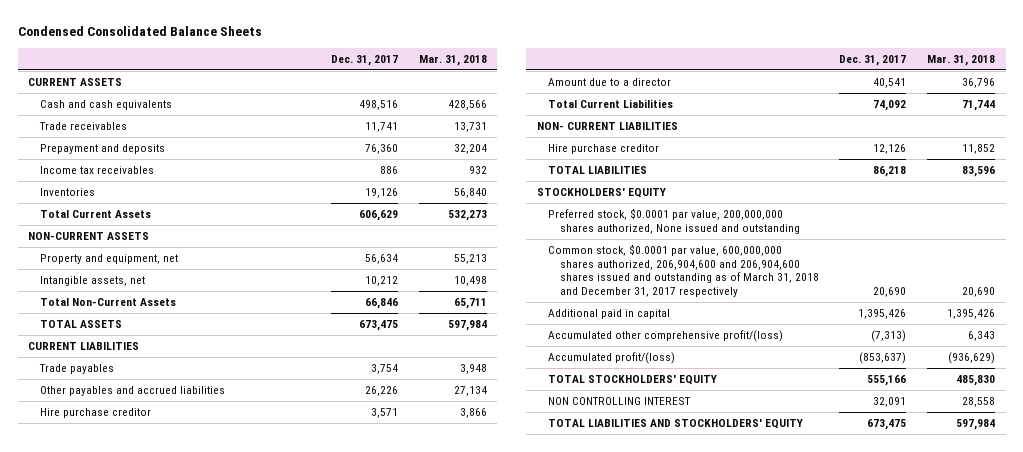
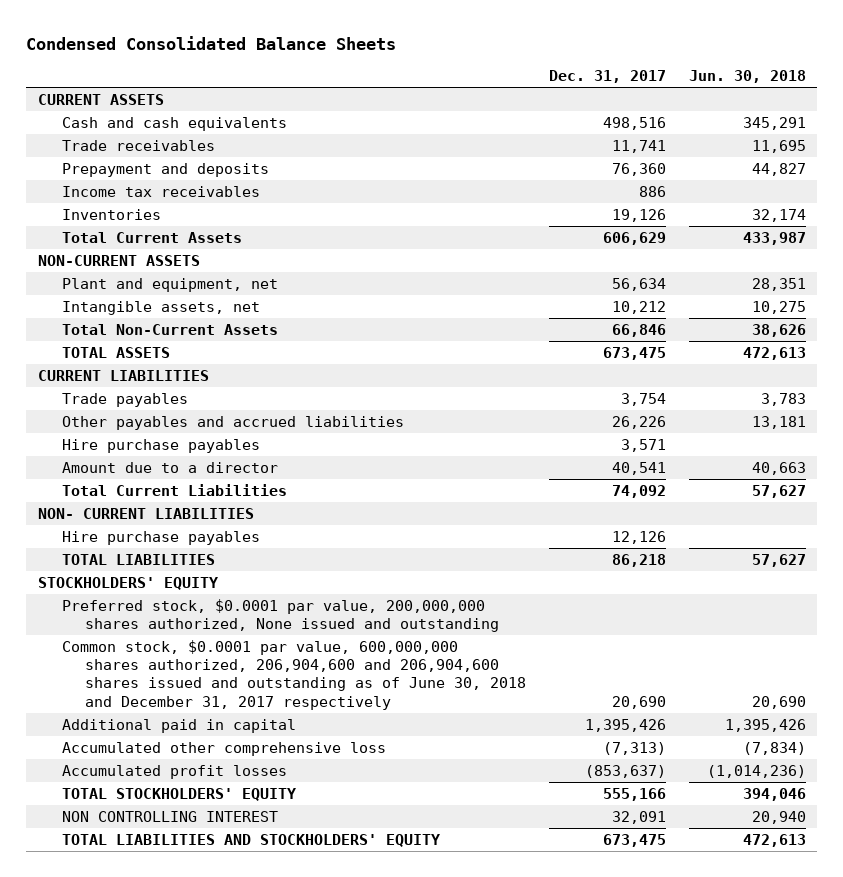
- | Dec. 31, 2017 | Mar. 31, 2018
+ | Dec. 31, 2017 | Jun. 30, 2018
- Property and equipment, net | 56,634 | 55,213
+ Plant and equipment, net | 56,634 | 28,351
- Hire purchase creditor | 3,571 | 3,866
+ Hire purchase payables | 3,571 |
- Hire purchase creditor | 12,126 | 11,852
+ Hire purchase payables | 12,126 |
- Common stock, $0.0001 par value, 600,000,000 shares authorized, 206,904,600 and 206,904,600 shares issued and outstanding as of March 31, 2018 and December 31, 2017 respectively | 20,690 | 20,690
+ Common stock, $0.0001 par value, 600,000,000 shares authorized, 206,904,600 and 206,904,600 shares issued and outstanding as of June 30, 2018 and December 31, 2017 respectively | 20,690 | 20,690
- Accumulated other comprehensive profit/(loss) | (7,313) | 6,343
- Accumulated profit/(loss) | (853,637) | (936,629)
+ Accumulated other comprehensive loss | (7,313) | (7,834)
+ Accumulated profit losses | (853,637) | (1,014,236)

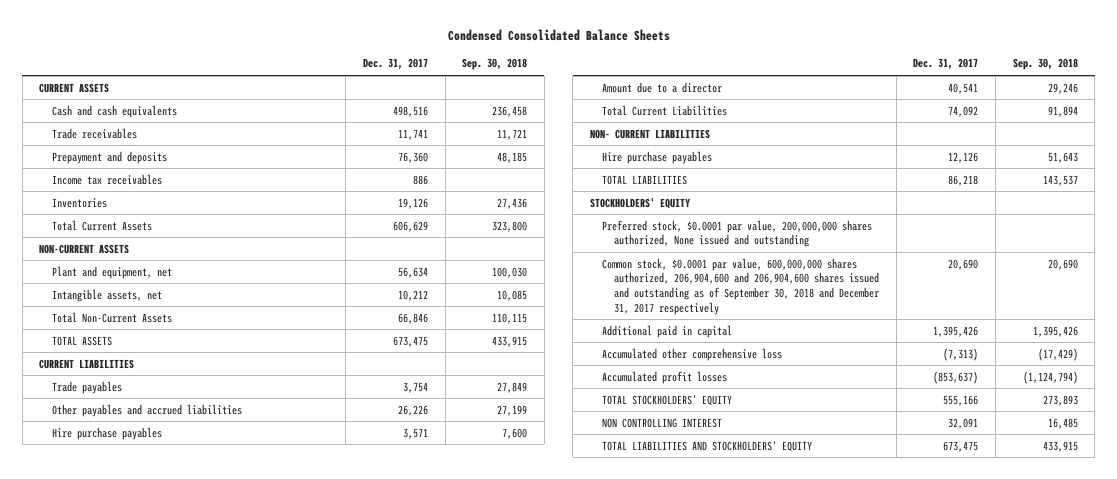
- | Dec. 31, 2017 | Jun. 30, 2018
+ | Dec. 31, 2017 | Sep. 30, 2018
- Common stock, $0.0001 par value, 600,000,000 shares authorized, 206,904,600 and 206,904,600 shares issued and outstanding as of June 30, 2018 and December 31, 2017 respectively | 20,690 | 20,690
+ Common stock, $0.0001 par value, 600,000,000 shares authorized, 206,904,600 and 206,904,600 shares issued and outstanding as of September 30, 2018 and December 31, 2017 respectively | 20,690 | 20,690

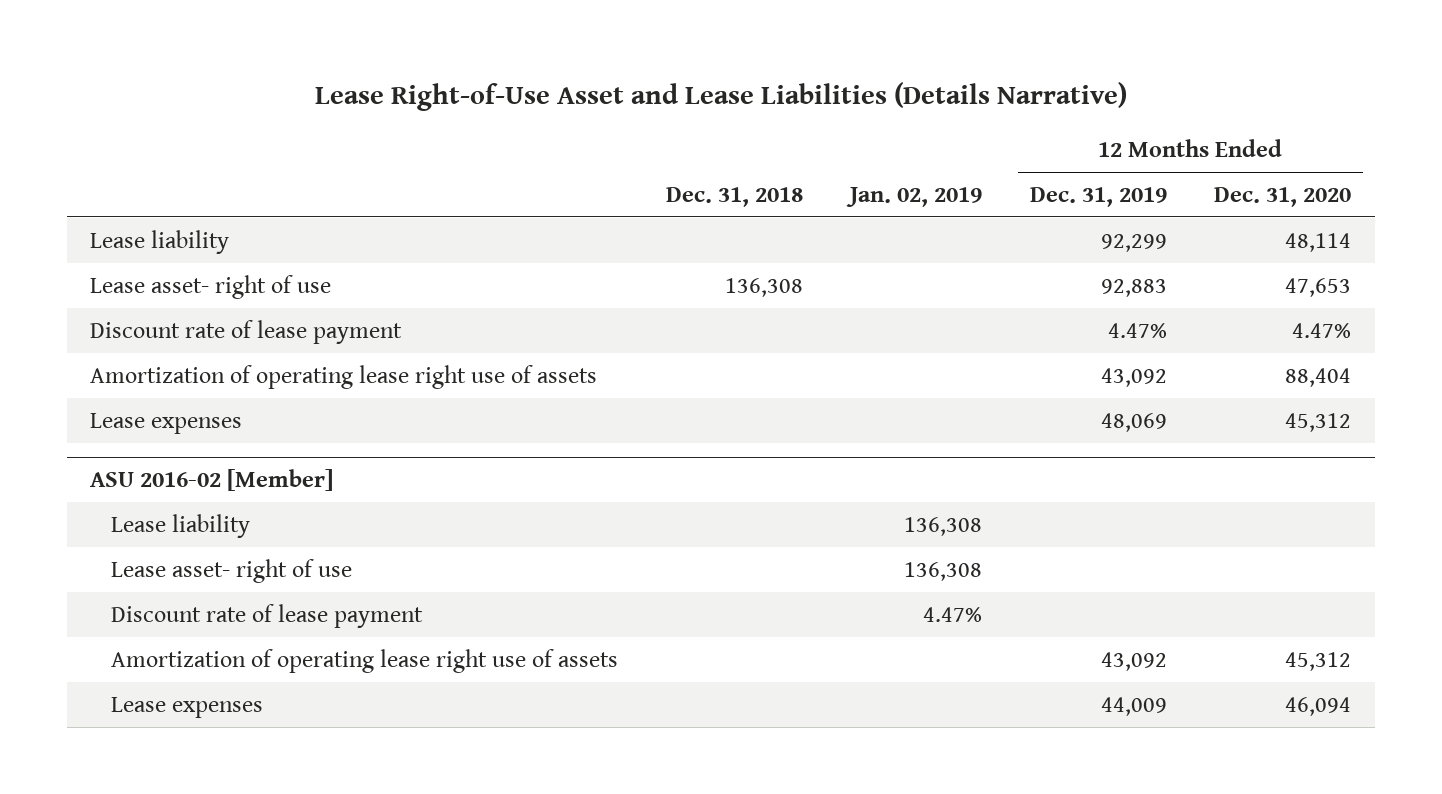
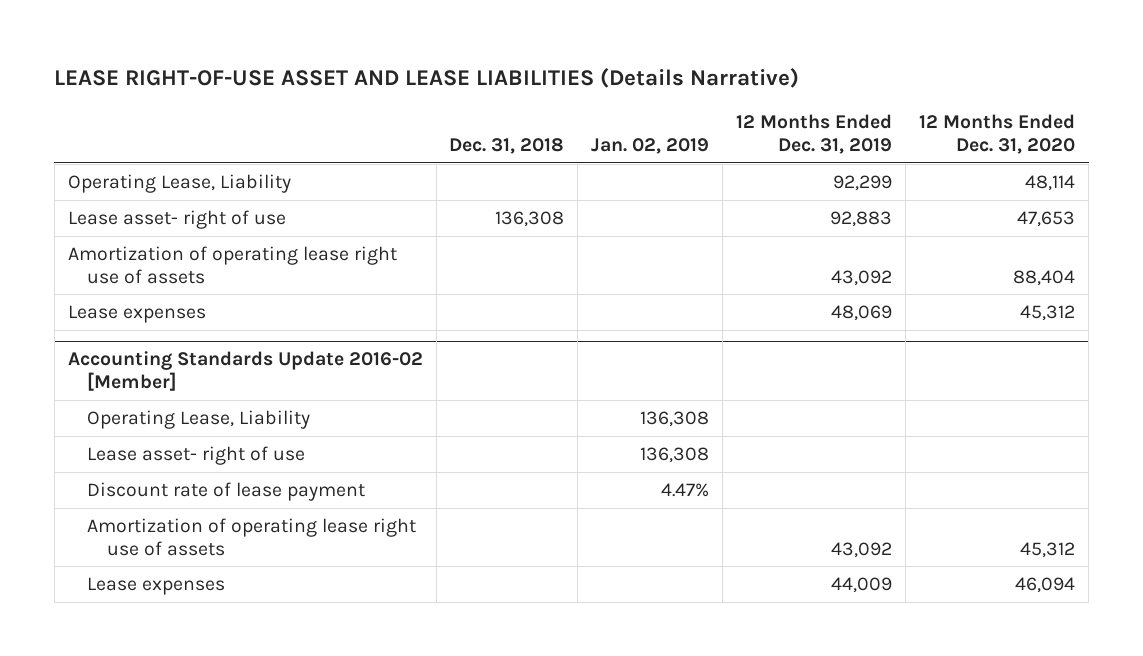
- Lease Right-of-Use Asset and Lease Liabilities (Details Narrative)
+ LEASE RIGHT-OF-USE ASSET AND LEASE LIABILITIES (Details Narrative)
- Lease liability | | | 92,299 | 48,114
+ Operating Lease, Liability | | | 92,299 | 48,114
- Discount rate of lease payment | | | 4.47% | 4.47%
- ASU 2016-02 [Member]
- Lease liability | | 136,308 | |
+ Accounting Standards Update 2016-02 [Member]
+ Operating Lease, Liability | | 136,308 | |

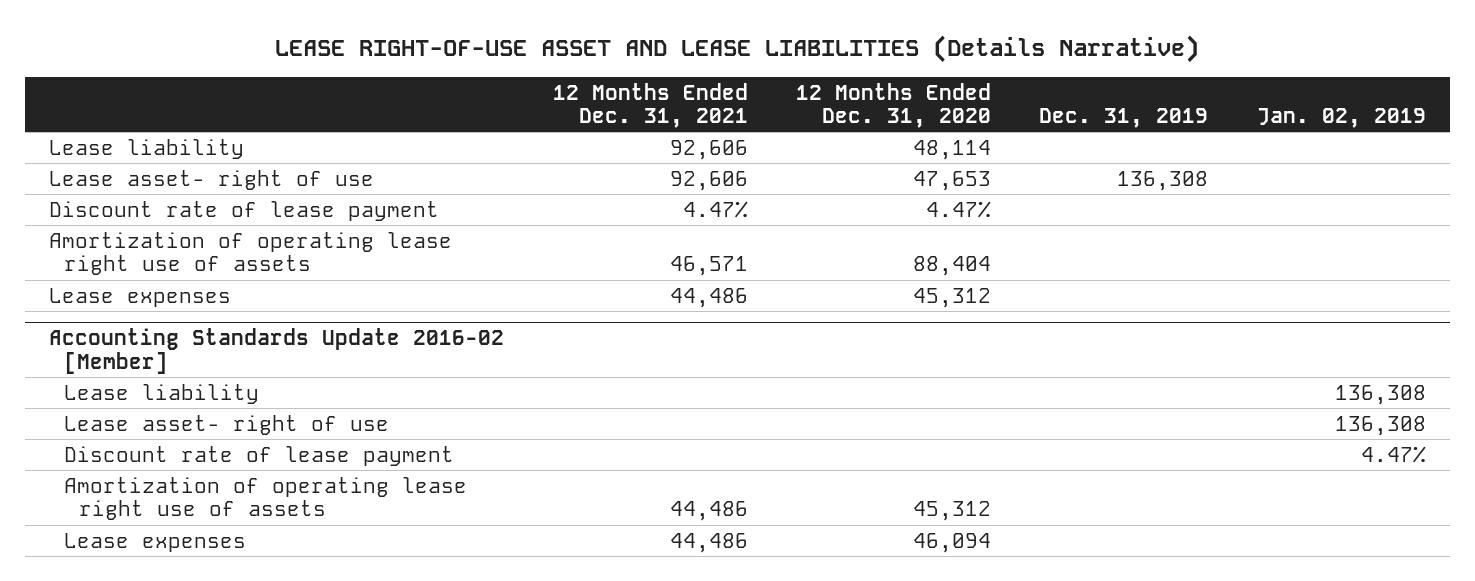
- | Dec. 31, 2018 | Jan. 02, 2019 | 12 Months Ended Dec. 31, 2019 | 12 Months Ended Dec. 31, 2020
+ | 12 Months Ended Dec. 31, 2021 | 12 Months Ended Dec. 31, 2020 | Dec. 31, 2019 | Jan. 02, 2019
- Operating Lease, Liability | | | 92,299 | 48,114
+ Lease liability | 92,606 | 48,114 | |
+ Discount rate of lease payment | 4.47% | 4.47% | |
@ Accounting Standards Update 2016-02 [Member]
- Operating Lease, Liability | | 136,308 | |
+ Lease liability | | | | 136,308

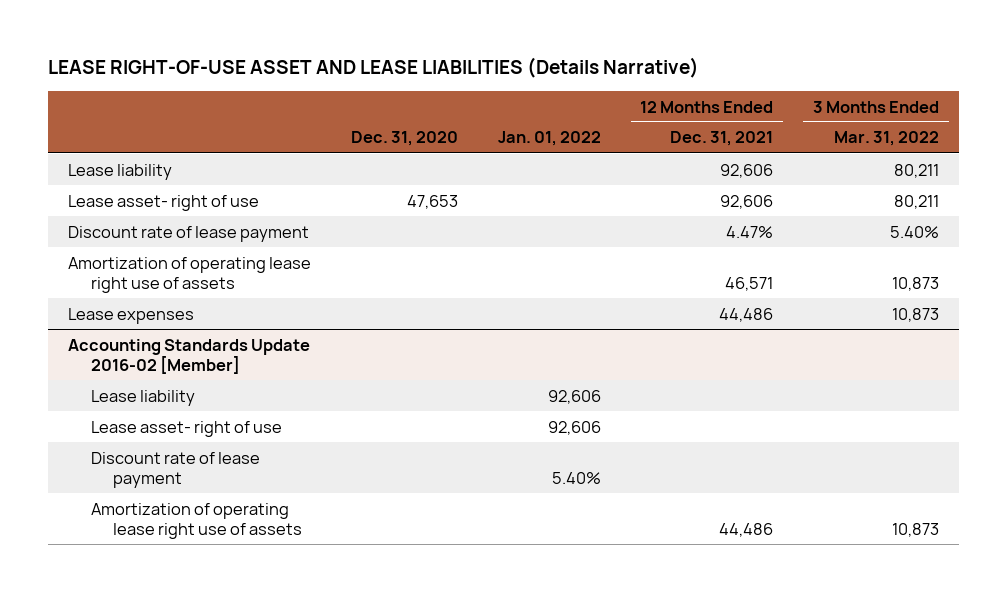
- | 12 Months Ended Dec. 31, 2021 | 12 Months Ended Dec. 31, 2020 | Dec. 31, 2019 | Jan. 02, 2019
+ | Dec. 31, 2020 | Jan. 01, 2022 | 12 Months Ended Dec. 31, 2021 | 3 Months Ended Mar. 31, 2022
@ Accounting Standards Update 2016-02 [Member]
- Lease expenses | 44,486 | 46,094 | |

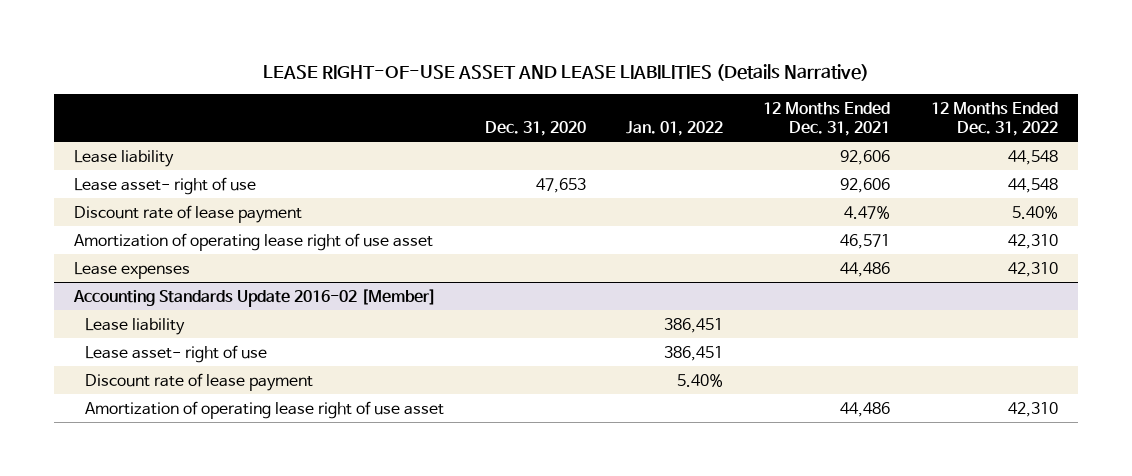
- | Dec. 31, 2020 | Jan. 01, 2022 | 12 Months Ended Dec. 31, 2021 | 3 Months Ended Mar. 31, 2022
+ | Dec. 31, 2020 | Jan. 01, 2022 | 12 Months Ended Dec. 31, 2021 | 12 Months Ended Dec. 31, 2022
- Amortization of operating lease right use of assets | | | 46,571 | 10,873
+ Amortization of operating lease right of use asset | | | 46,571 | 42,310
@ Accounting Standards Update 2016-02 [Member]
- Lease liability | | 92,606 | |
- Lease asset- right of use | | 92,606 | |
+ Lease liability | | 386,451 | |
+ Lease asset- right of use | | 386,451 | |
- Amortization of operating lease right use of assets | | | 44,486 | 10,873
+ Amortization of operating lease right of use asset | | | 44,486 | 42,310

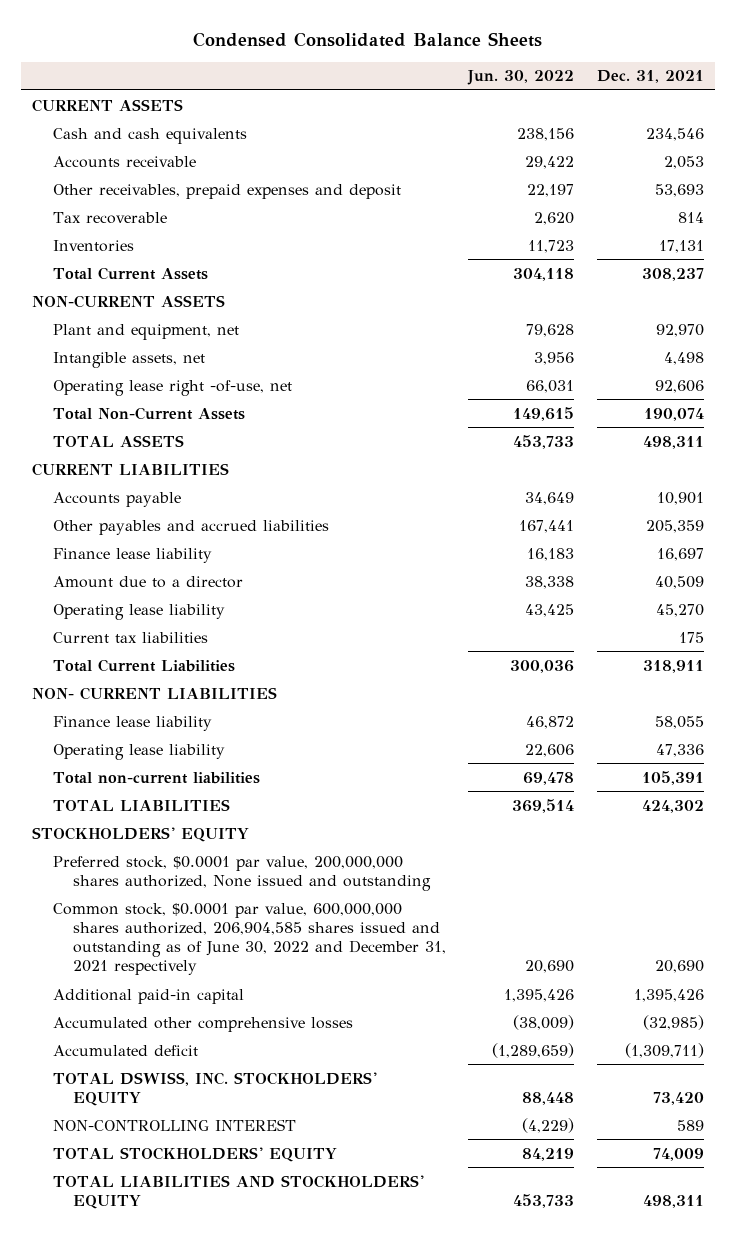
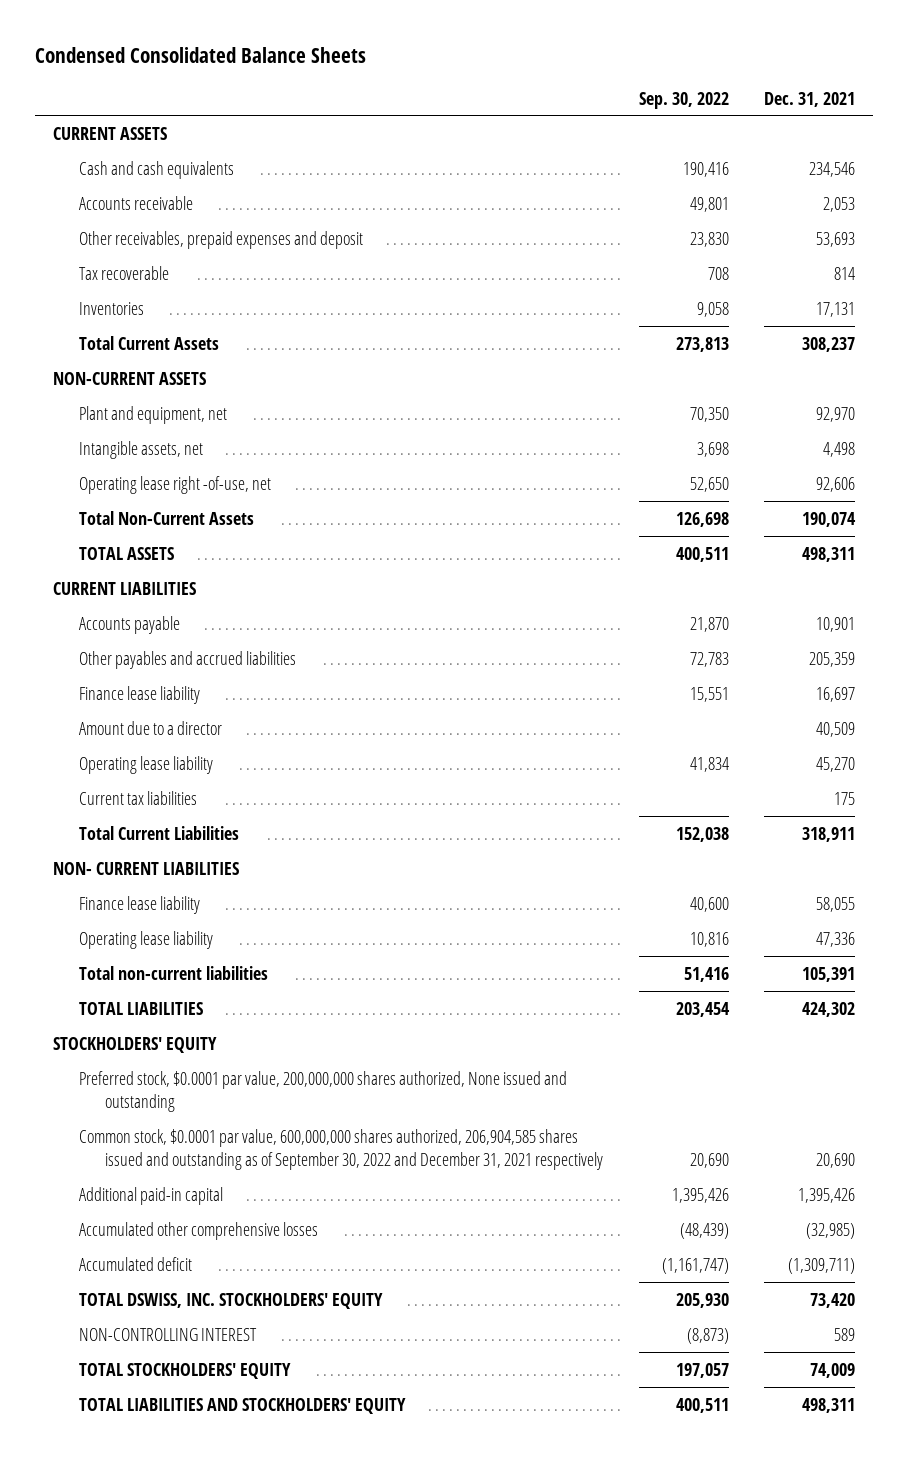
- | Jun. 30, 2022 | Dec. 31, 2021
+ | Sep. 30, 2022 | Dec. 31, 2021
- Common stock, $0.0001 par value, 600,000,000 shares authorized, 206,904,585 shares issued and outstanding as of June 30, 2022 and December 31, 2021 respectively | 20,690 | 20,690
+ Common stock, $0.0001 par value, 600,000,000 shares authorized, 206,904,585 shares issued and outstanding as of September 30, 2022 and December 31, 2021 respectively | 20,690 | 20,690

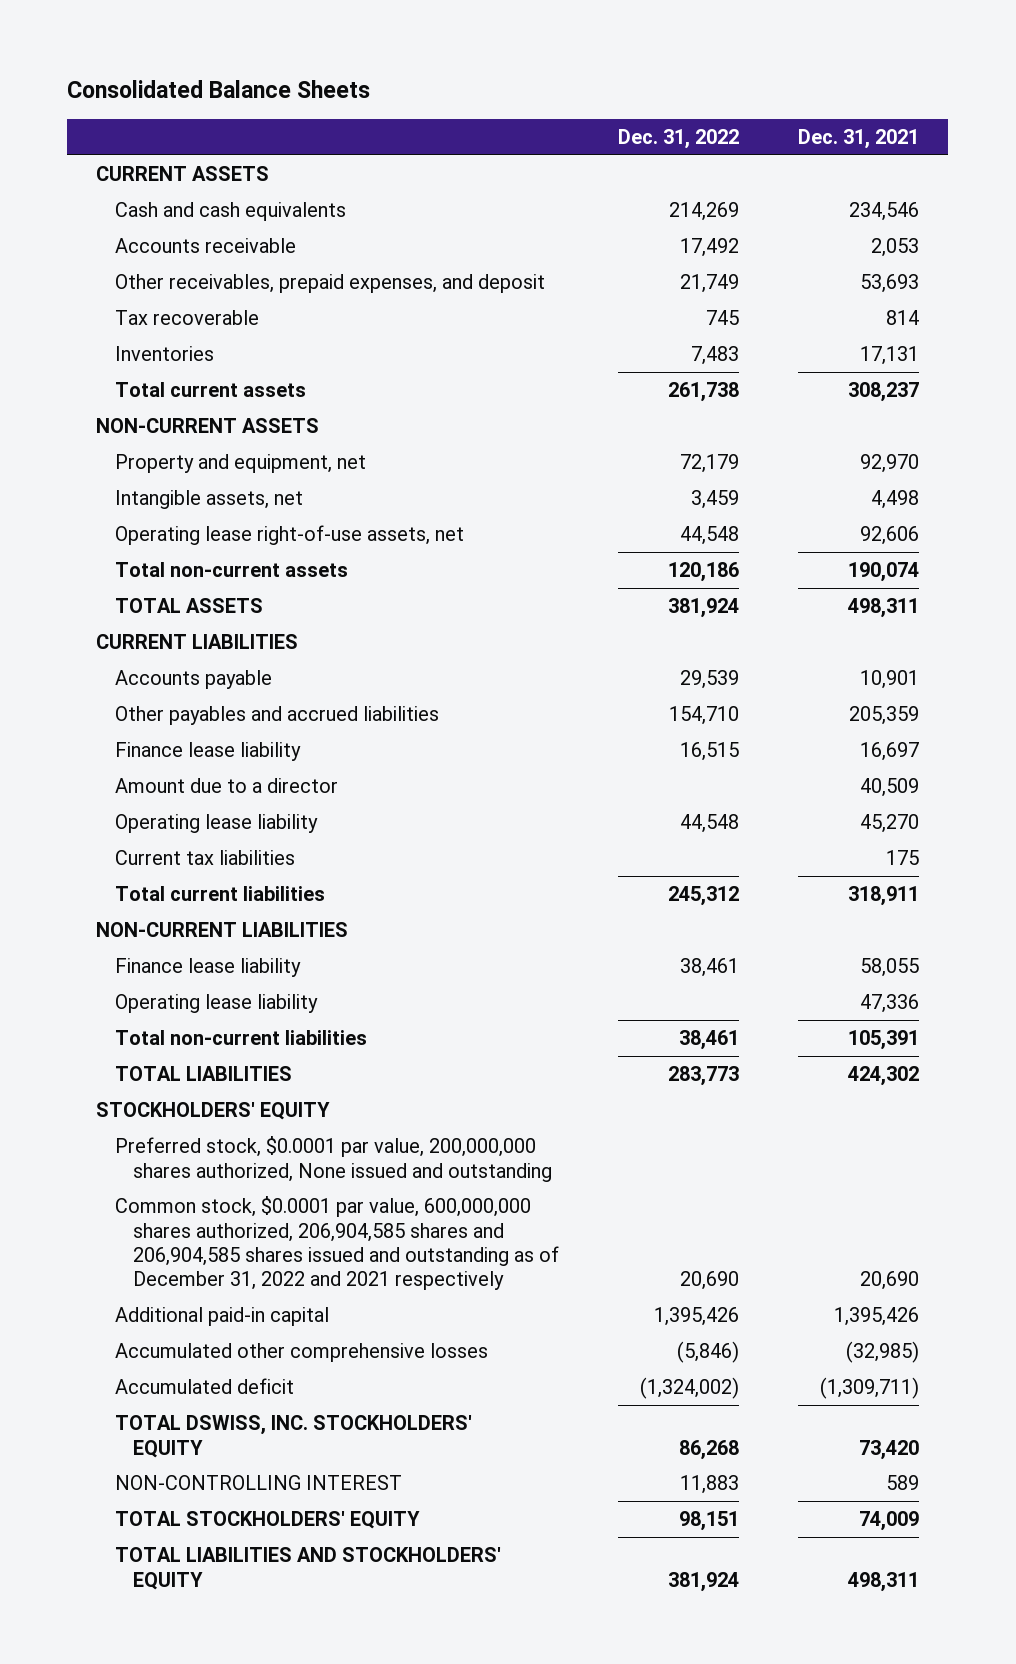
- Condensed Consolidated Balance Sheets
+ Consolidated Balance Sheets
- | Sep. 30, 2022 | Dec. 31, 2021
+ | Dec. 31, 2022 | Dec. 31, 2021
- Other receivables, prepaid expenses and deposit | 23,830 | 53,693
+ Other receivables, prepaid expenses, and deposit | 21,749 | 53,693
- Total Current Assets | 273,813 | 308,237
+ Total current assets | 261,738 | 308,237
- Plant and equipment, net | 70,350 | 92,970
+ Property and equipment, net | 72,179 | 92,970
- Operating lease right -of-use, net | 52,650 | 92,606
- Total Non-Current Assets | 126,698 | 190,074
+ Operating lease right-of-use assets, net | 44,548 | 92,606
+ Total non-current assets | 120,186 | 190,074
- Total Current Liabilities | 152,038 | 318,911
- NON- CURRENT LIABILITIES
+ Total current liabilities | 245,312 | 318,911
+ NON-CURRENT LIABILITIES
- Common stock, $0.0001 par value, 600,000,000 shares authorized, 206,904,585 shares issued and outstanding as of September 30, 2022 and December 31, 2021 respectively | 20,690 | 20,690
+ Common stock, $0.0001 par value, 600,000,000 shares authorized, 206,904,585 shares and 206,904,585 shares issued and outstanding as of December 31, 2022 and 2021 respectively | 20,690 | 20,690

